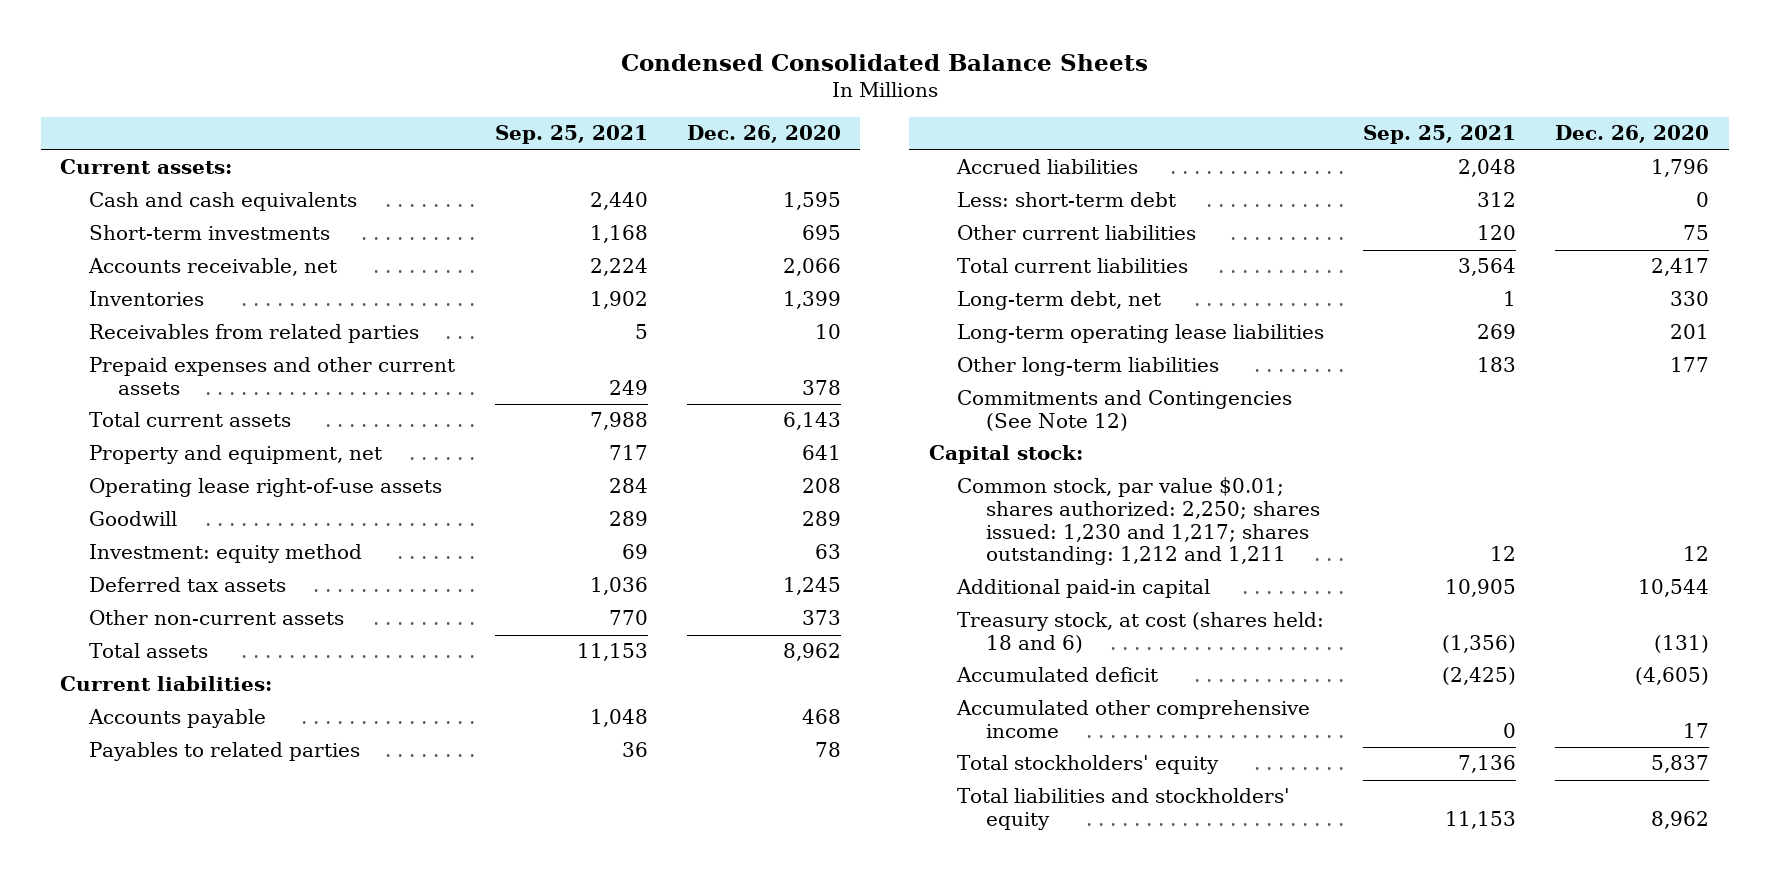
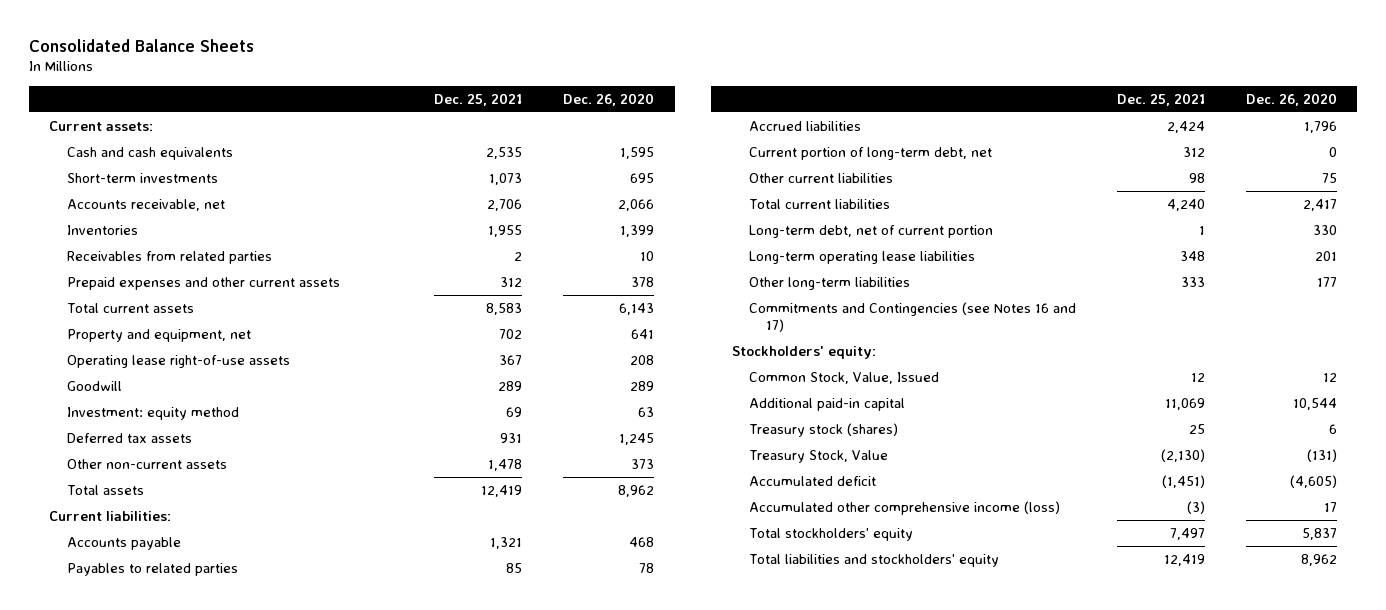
- Condensed Consolidated Balance Sheets
+ Consolidated Balance Sheets
- | Sep. 25, 2021 | Dec. 26, 2020
+ | Dec. 25, 2021 | Dec. 26, 2020
- Less: short-term debt | 312 | 0
+ Current portion of long-term debt, net | 312 | 0
- Long-term debt, net | 1 | 330
+ Long-term debt, net of current portion | 1 | 330
- Commitments and Contingencies (See Note 12)
- Capital stock:
- Common stock, par value $0.01; shares authorized: 2,250; shares issued: 1,230 and 1,217; shares outstanding: 1,212 and 1,211 | 12 | 12
+ Commitments and Contingencies (see Notes 16 and 17)
+ Stockholders' equity:
+ Common Stock, Value, Issued | 12 | 12
- Treasury stock, at cost (shares held: 18 and 6) | (1,356) | (131)
+ Treasury stock (shares) | 25 | 6
+ Treasury Stock, Value | (2,130) | (131)
- Accumulated other comprehensive income | 0 | 17
+ Accumulated other comprehensive income (loss) | (3) | 17

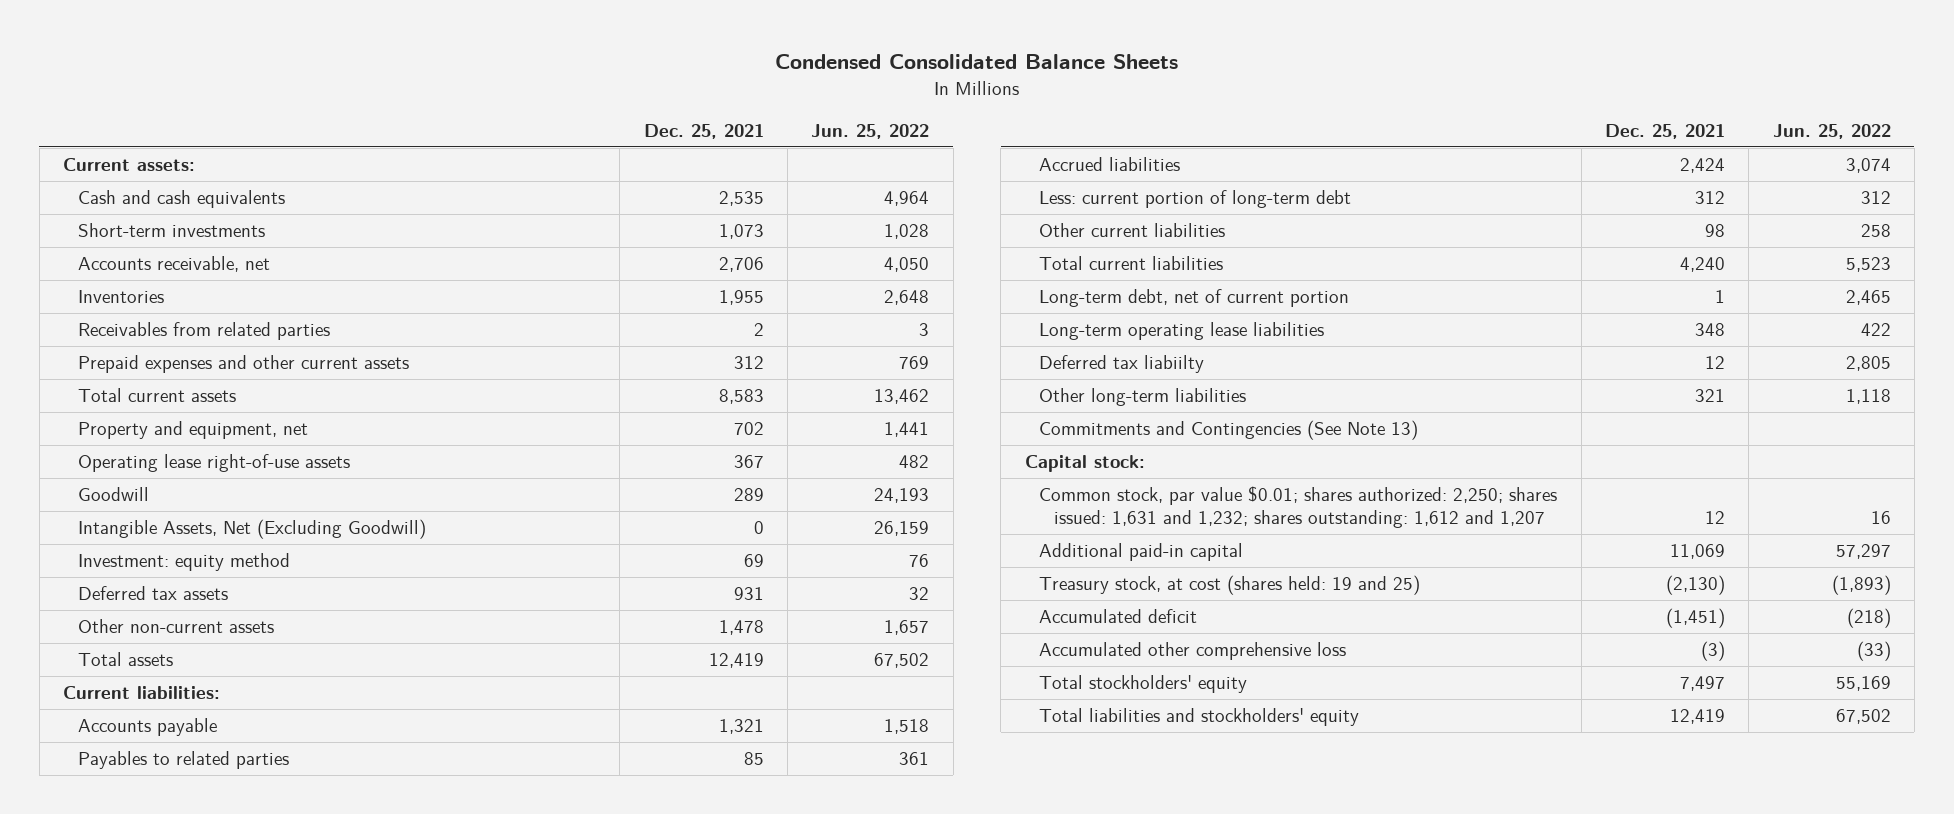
- Consolidated Balance Sheets
+ Condensed Consolidated Balance Sheets
- | Dec. 25, 2021 | Dec. 26, 2020
+ | Dec. 25, 2021 | Jun. 25, 2022
+ Intangible Assets, Net (Excluding Goodwill) | 0 | 26,159
- Current portion of long-term debt, net | 312 | 0
+ Less: current portion of long-term debt | 312 | 312
- Other long-term liabilities | 333 | 177
- Commitments and Contingencies (see Notes 16 and 17)
- Stockholders' equity:
- Common Stock, Value, Issued | 12 | 12
+ Deferred tax liabiilty | 12 | 2,805
+ Other long-term liabilities | 321 | 1,118
+ Commitments and Contingencies (See Note 13)
+ Capital stock:
+ Common stock, par value $0.01; shares authorized: 2,250; shares issued: 1,631 and 1,232; shares outstanding: 1,612 and 1,207 | 12 | 16
- Treasury stock (shares) | 25 | 6
- Treasury Stock, Value | (2,130) | (131)
+ Treasury stock, at cost (shares held: 19 and 25) | (2,130) | (1,893)
- Accumulated other comprehensive income (loss) | (3) | 17
+ Accumulated other comprehensive loss | (3) | (33)

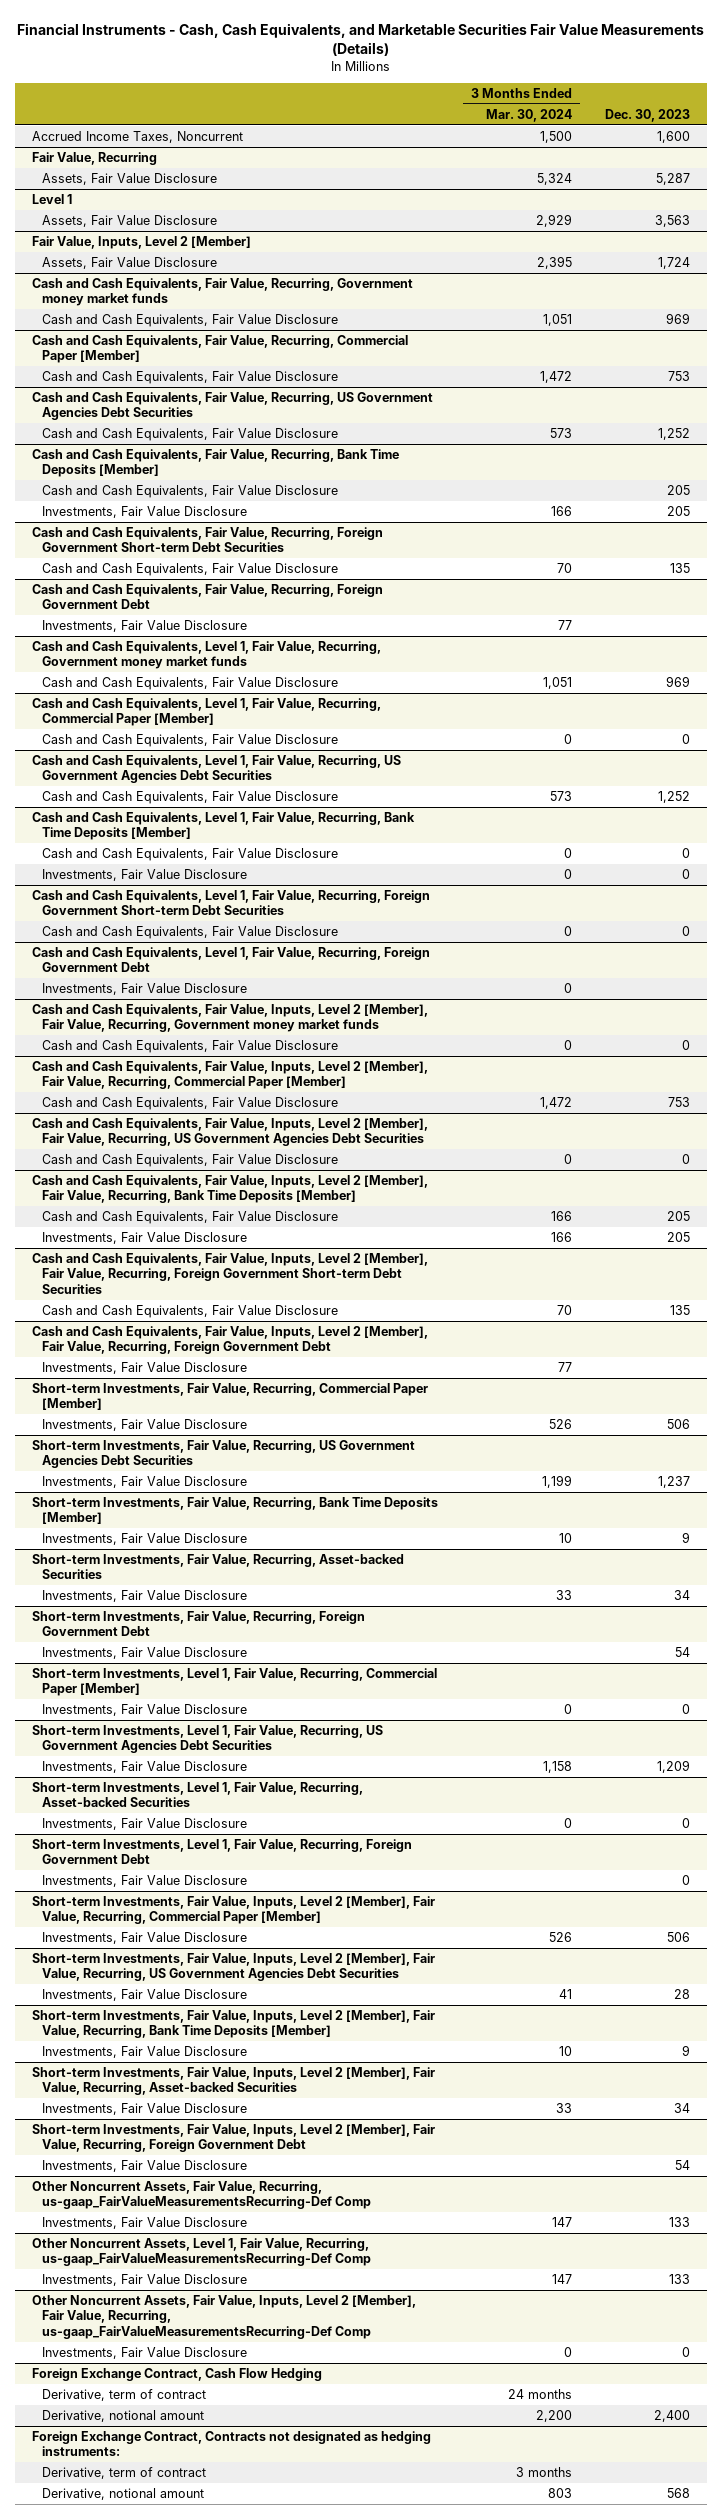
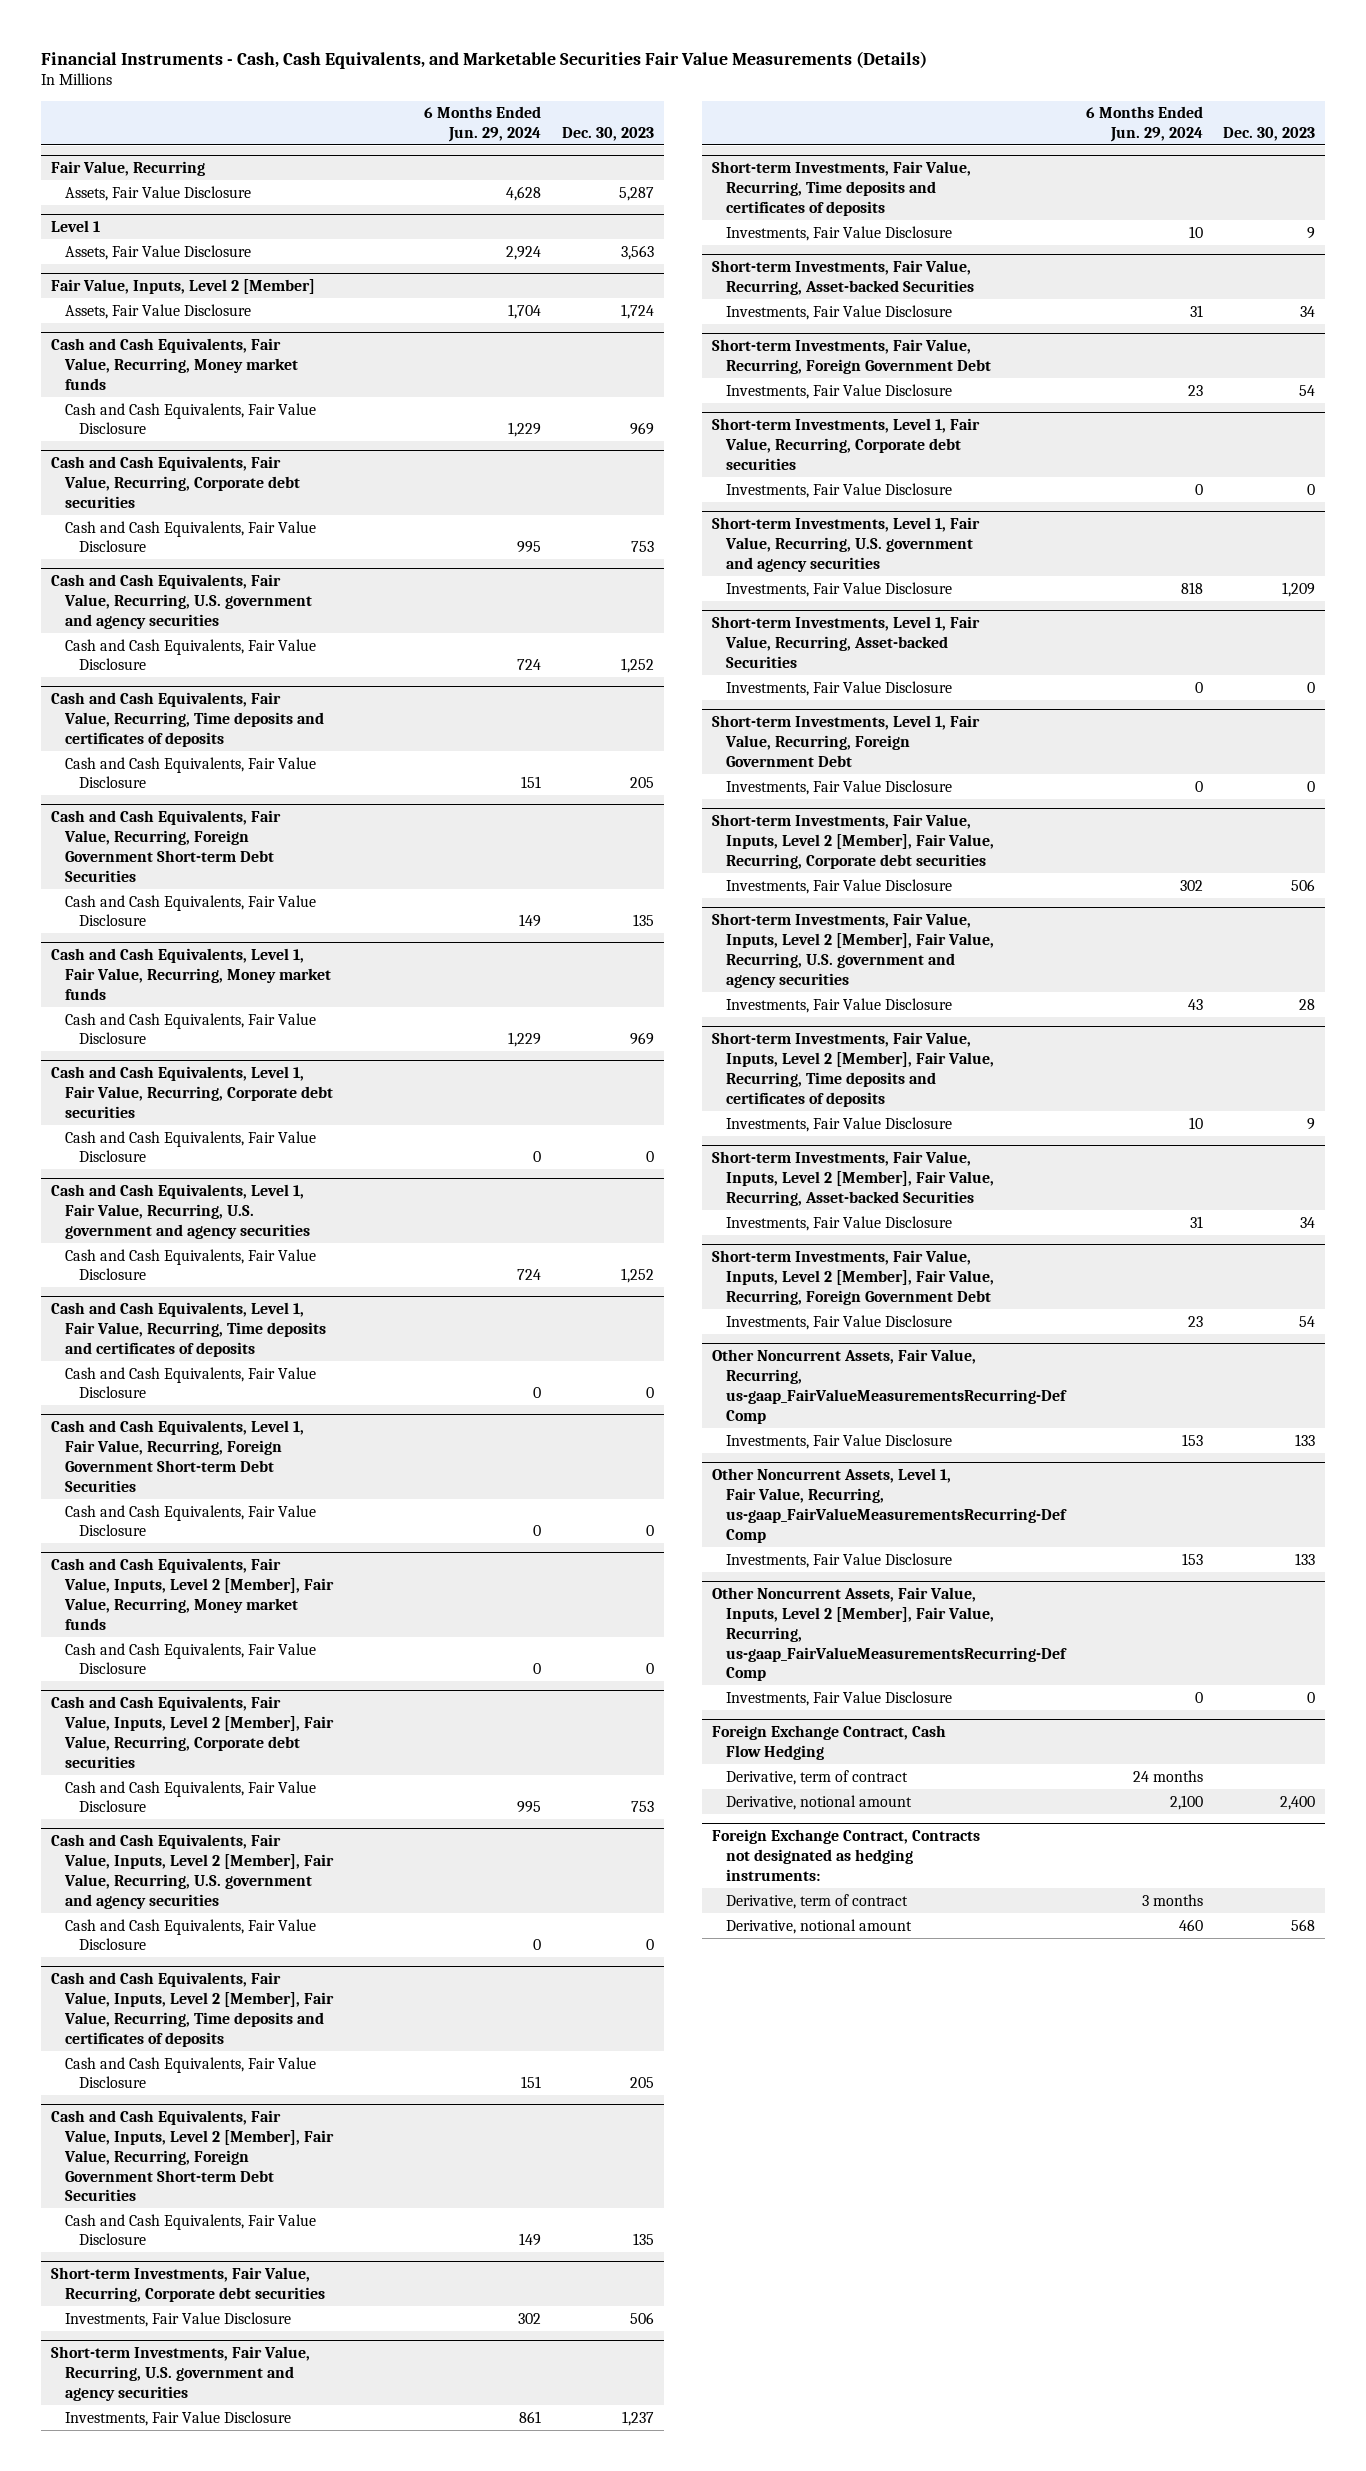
- | 3 Months Ended Mar. 30, 2024 | Dec. 30, 2023
+ | 6 Months Ended Jun. 29, 2024 | Dec. 30, 2023
- Accrued Income Taxes, Noncurrent | 1,500 | 1,600
- Cash and Cash Equivalents, Fair Value, Recurring, Government money market funds
+ Cash and Cash Equivalents, Fair Value, Recurring, Money market funds
- Cash and Cash Equivalents, Fair Value, Recurring, Commercial Paper [Member]
+ Cash and Cash Equivalents, Fair Value, Recurring, Corporate debt securities
- Cash and Cash Equivalents, Fair Value, Recurring, US Government Agencies Debt Securities
+ Cash and Cash Equivalents, Fair Value, Recurring, U.S. government and agency securities
- Cash and Cash Equivalents, Fair Value, Recurring, Bank Time Deposits [Member]
+ Cash and Cash Equivalents, Fair Value, Recurring, Time deposits and certificates of deposits
- Investments, Fair Value Disclosure | 166 | 205
- Cash and Cash Equivalents, Fair Value, Recurring, Foreign Government Debt
- Investments, Fair Value Disclosure | 77 |
- Cash and Cash Equivalents, Level 1, Fair Value, Recurring, Government money market funds
+ Cash and Cash Equivalents, Level 1, Fair Value, Recurring, Money market funds
- Cash and Cash Equivalents, Level 1, Fair Value, Recurring, Commercial Paper [Member]
+ Cash and Cash Equivalents, Level 1, Fair Value, Recurring, Corporate debt securities
- Cash and Cash Equivalents, Level 1, Fair Value, Recurring, US Government Agencies Debt Securities
+ Cash and Cash Equivalents, Level 1, Fair Value, Recurring, U.S. government and agency securities
- Cash and Cash Equivalents, Level 1, Fair Value, Recurring, Bank Time Deposits [Member]
+ Cash and Cash Equivalents, Level 1, Fair Value, Recurring, Time deposits and certificates of deposits
- Investments, Fair Value Disclosure | 0 | 0
- Cash and Cash Equivalents, Level 1, Fair Value, Recurring, Foreign Government Debt
- Investments, Fair Value Disclosure | 0 |
- Cash and Cash Equivalents, Fair Value, Inputs, Level 2 [Member], Fair Value, Recurring, Government money market funds
+ Cash and Cash Equivalents, Fair Value, Inputs, Level 2 [Member], Fair Value, Recurring, Money market funds
- Cash and Cash Equivalents, Fair Value, Inputs, Level 2 [Member], Fair Value, Recurring, Commercial Paper [Member]
+ Cash and Cash Equivalents, Fair Value, Inputs, Level 2 [Member], Fair Value, Recurring, Corporate debt securities
- Cash and Cash Equivalents, Fair Value, Inputs, Level 2 [Member], Fair Value, Recurring, US Government Agencies Debt Securities
+ Cash and Cash Equivalents, Fair Value, Inputs, Level 2 [Member], Fair Value, Recurring, U.S. government and agency securities
- Cash and Cash Equivalents, Fair Value, Inputs, Level 2 [Member], Fair Value, Recurring, Bank Time Deposits [Member]
+ Cash and Cash Equivalents, Fair Value, Inputs, Level 2 [Member], Fair Value, Recurring, Time deposits and certificates of deposits
- Investments, Fair Value Disclosure | 166 | 205
- Cash and Cash Equivalents, Fair Value, Inputs, Level 2 [Member], Fair Value, Recurring, Foreign Government Debt
- Investments, Fair Value Disclosure | 77 |
- Short-term Investments, Fair Value, Recurring, Commercial Paper [Member]
+ Short-term Investments, Fair Value, Recurring, Corporate debt securities
- Short-term Investments, Fair Value, Recurring, US Government Agencies Debt Securities
+ Short-term Investments, Fair Value, Recurring, U.S. government and agency securities
- Short-term Investments, Fair Value, Recurring, Bank Time Deposits [Member]
+ Short-term Investments, Fair Value, Recurring, Time deposits and certificates of deposits
- Short-term Investments, Level 1, Fair Value, Recurring, Commercial Paper [Member]
+ Short-term Investments, Level 1, Fair Value, Recurring, Corporate debt securities
- Short-term Investments, Level 1, Fair Value, Recurring, US Government Agencies Debt Securities
+ Short-term Investments, Level 1, Fair Value, Recurring, U.S. government and agency securities
- Short-term Investments, Fair Value, Inputs, Level 2 [Member], Fair Value, Recurring, Commercial Paper [Member]
+ Short-term Investments, Fair Value, Inputs, Level 2 [Member], Fair Value, Recurring, Corporate debt securities
- Short-term Investments, Fair Value, Inputs, Level 2 [Member], Fair Value, Recurring, US Government Agencies Debt Securities
+ Short-term Investments, Fair Value, Inputs, Level 2 [Member], Fair Value, Recurring, U.S. government and agency securities
- Short-term Investments, Fair Value, Inputs, Level 2 [Member], Fair Value, Recurring, Bank Time Deposits [Member]
+ Short-term Investments, Fair Value, Inputs, Level 2 [Member], Fair Value, Recurring, Time deposits and certificates of deposits

